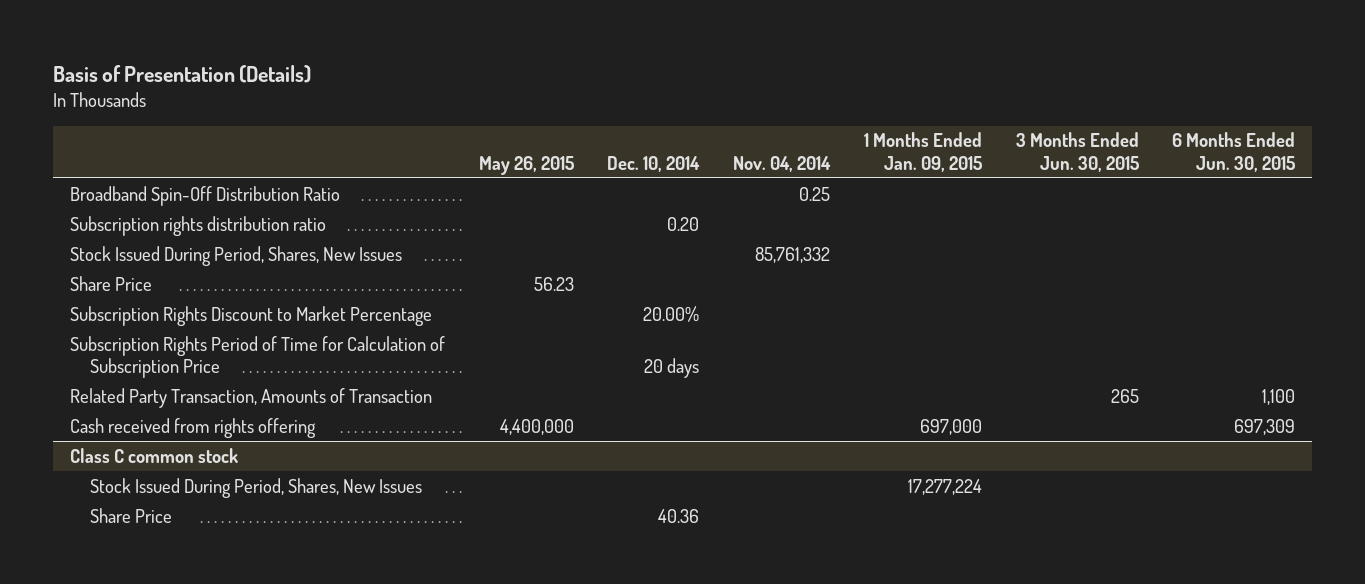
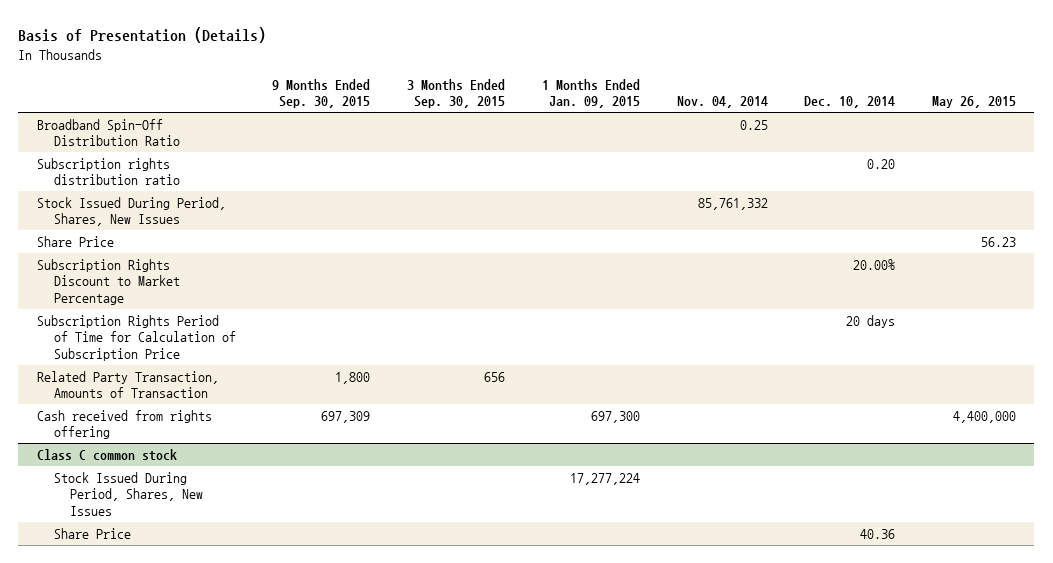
- | May 26, 2015 | Dec. 10, 2014 | Nov. 04, 2014 | 1 Months Ended Jan. 09, 2015 | 3 Months Ended Jun. 30, 2015 | 6 Months Ended Jun. 30, 2015
+ | 9 Months Ended Sep. 30, 2015 | 3 Months Ended Sep. 30, 2015 | 1 Months Ended Jan. 09, 2015 | Nov. 04, 2014 | Dec. 10, 2014 | May 26, 2015
- Cash received from rights offering | 4,400,000 | | | 697,000 | | 697,309
+ Cash received from rights offering | 697,309 | | 697,300 | | | 4,400,000

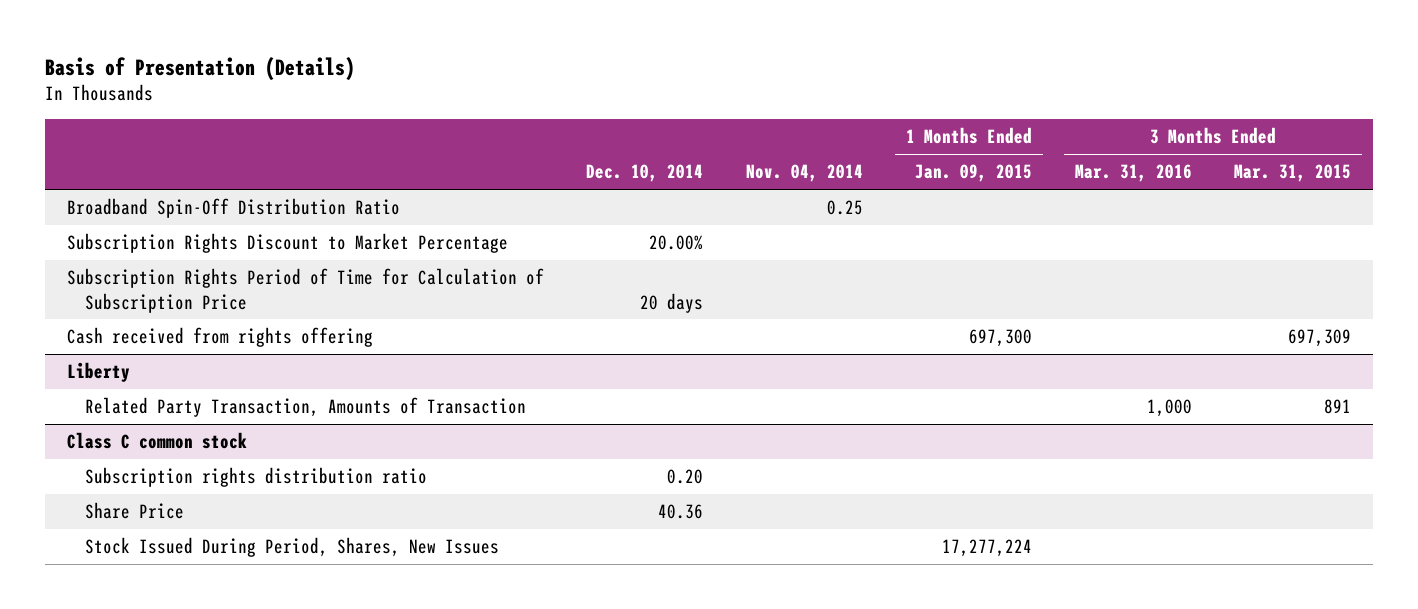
- | 9 Months Ended Sep. 30, 2015 | 3 Months Ended Sep. 30, 2015 | 1 Months Ended Jan. 09, 2015 | Nov. 04, 2014 | Dec. 10, 2014 | May 26, 2015
+ | Dec. 10, 2014 | Nov. 04, 2014 | 1 Months Ended Jan. 09, 2015 | 3 Months Ended Mar. 31, 2016 | 3 Months Ended Mar. 31, 2015
- Subscription rights distribution ratio | | | | | 0.20 |
- Stock Issued During Period, Shares, New Issues | | | | 85,761,332 | |
- Share Price | | | | | | 56.23
- Related Party Transaction, Amounts of Transaction | 1,800 | 656 | | | |
+ Liberty
+ Related Party Transaction, Amounts of Transaction | | | | 1,000 | 891
@ Class C common stock
+ Subscription rights distribution ratio | 0.20 | | | |
moved down: Stock Issued During Period, Shares, New Issues | | | 17,277,224 | |

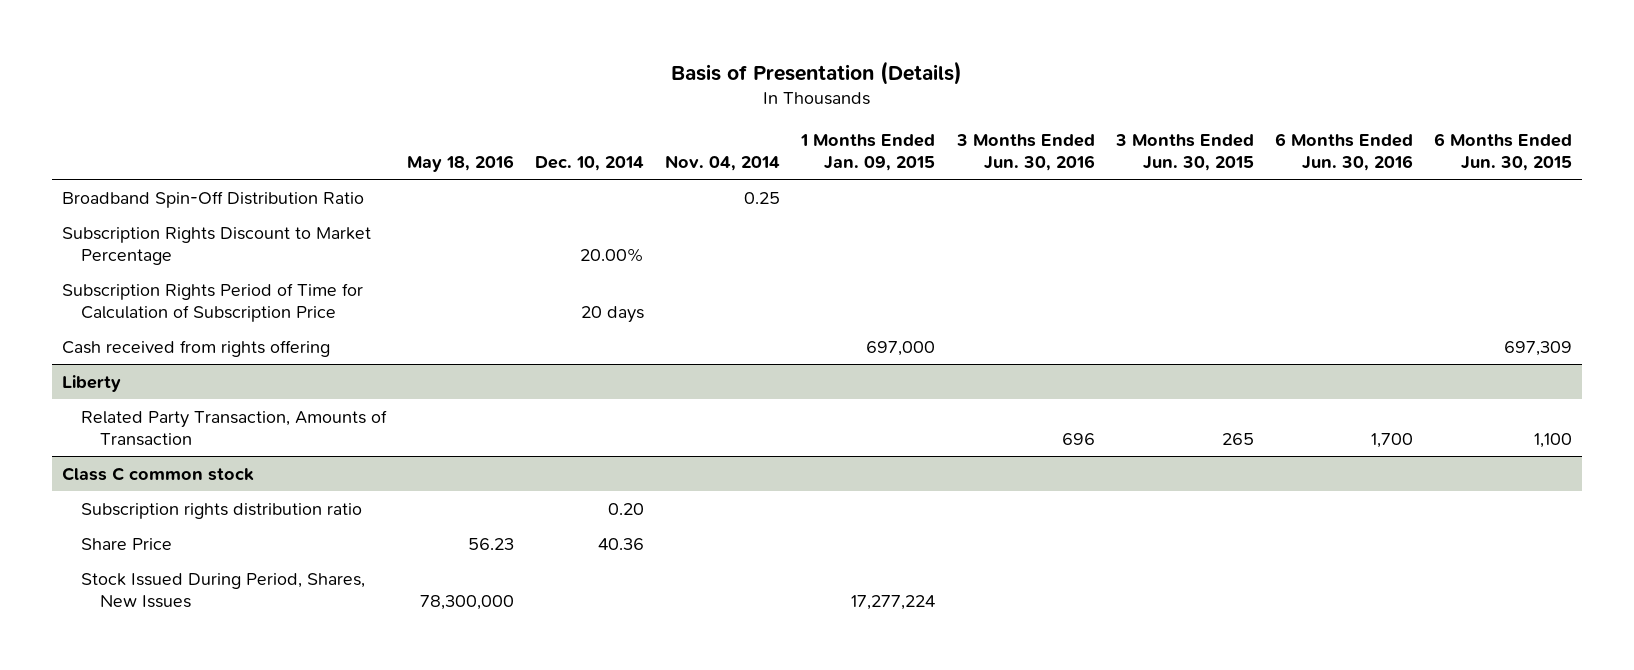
- | Dec. 10, 2014 | Nov. 04, 2014 | 1 Months Ended Jan. 09, 2015 | 3 Months Ended Mar. 31, 2016 | 3 Months Ended Mar. 31, 2015
+ | May 18, 2016 | Dec. 10, 2014 | Nov. 04, 2014 | 1 Months Ended Jan. 09, 2015 | 3 Months Ended Jun. 30, 2016 | 3 Months Ended Jun. 30, 2015 | 6 Months Ended Jun. 30, 2016 | 6 Months Ended Jun. 30, 2015
- Cash received from rights offering | | | 697,300 | | 697,309
+ Cash received from rights offering | | | | 697,000 | | | | 697,309

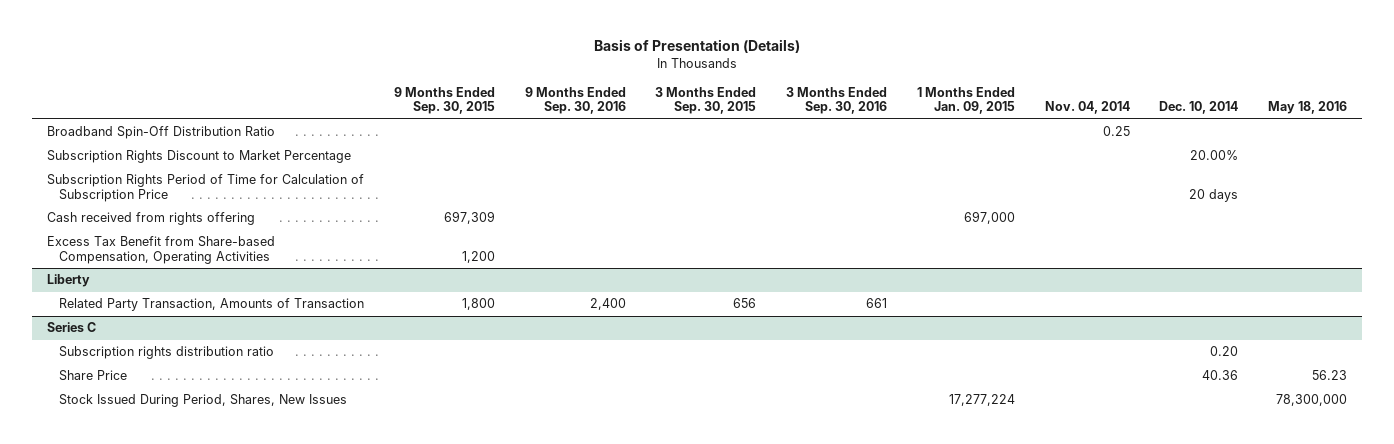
- | May 18, 2016 | Dec. 10, 2014 | Nov. 04, 2014 | 1 Months Ended Jan. 09, 2015 | 3 Months Ended Jun. 30, 2016 | 3 Months Ended Jun. 30, 2015 | 6 Months Ended Jun. 30, 2016 | 6 Months Ended Jun. 30, 2015
+ | 9 Months Ended Sep. 30, 2015 | 9 Months Ended Sep. 30, 2016 | 3 Months Ended Sep. 30, 2015 | 3 Months Ended Sep. 30, 2016 | 1 Months Ended Jan. 09, 2015 | Nov. 04, 2014 | Dec. 10, 2014 | May 18, 2016
+ Excess Tax Benefit from Share-based Compensation, Operating Activities | 1,200 | | | | | | |
- Class C common stock
+ Series C

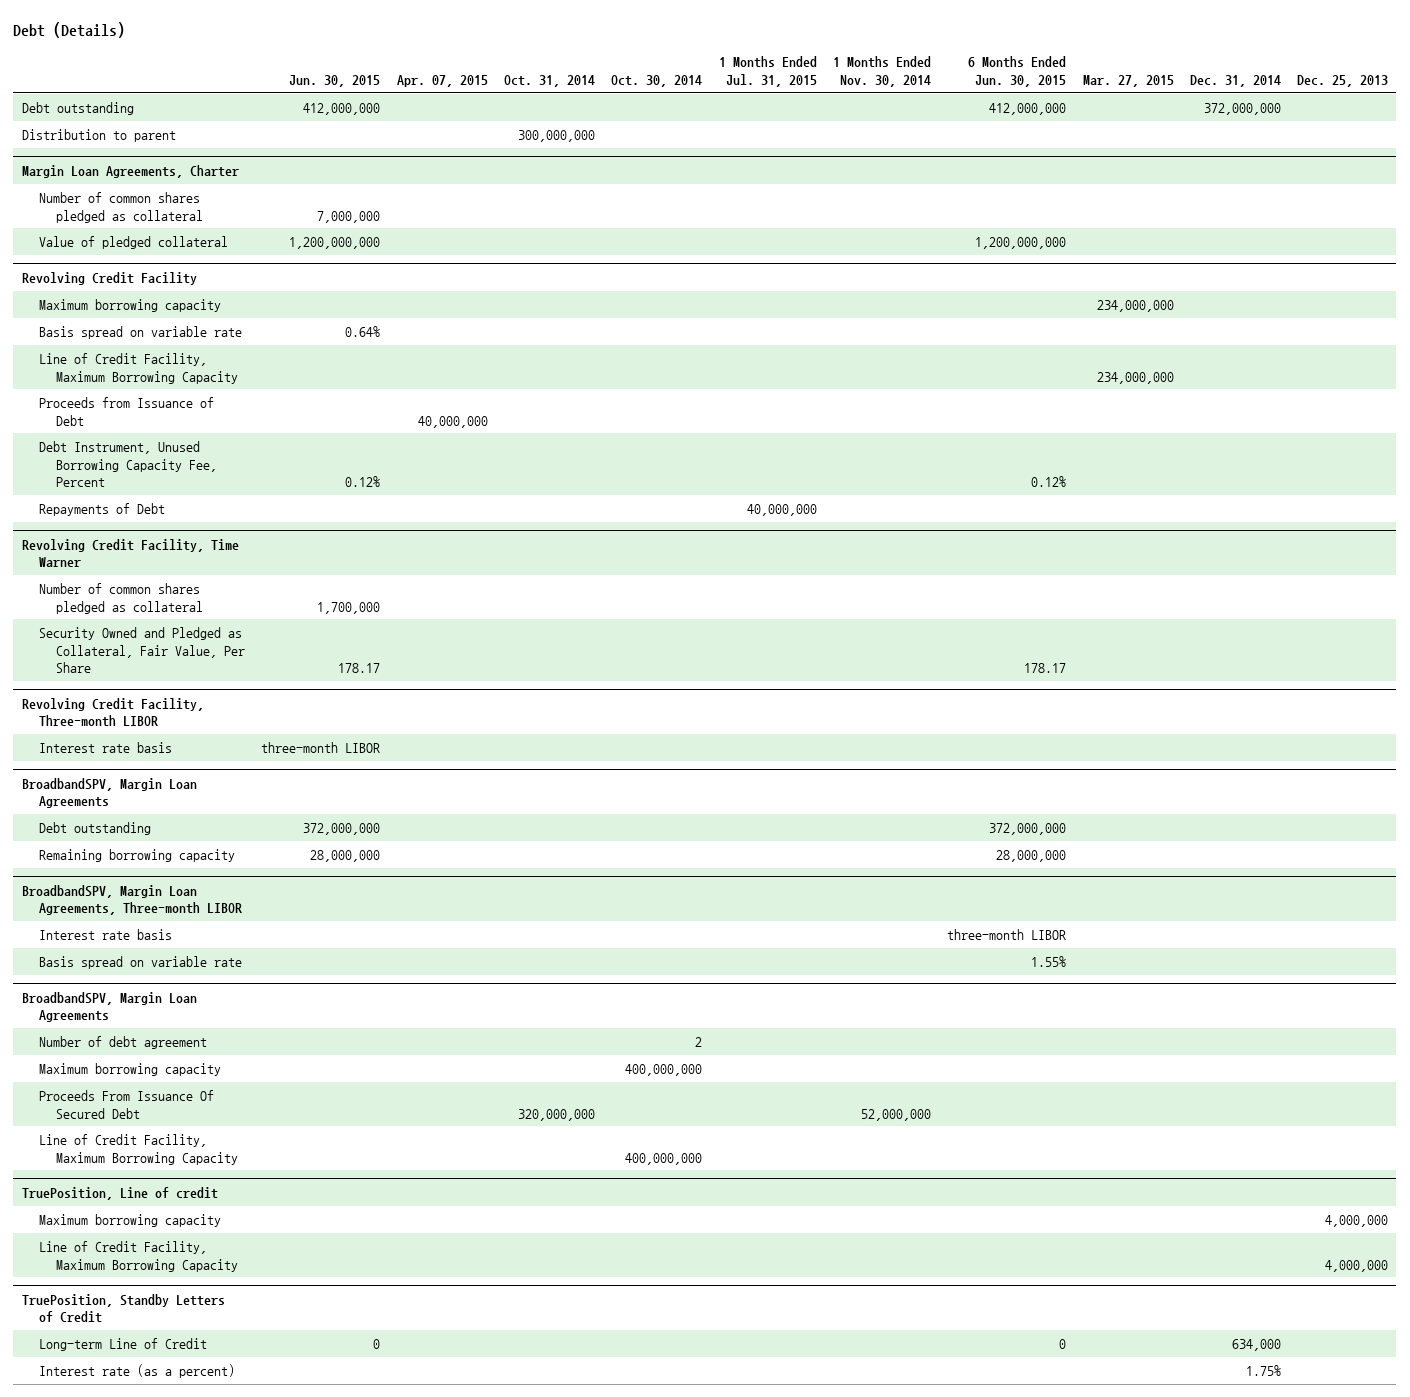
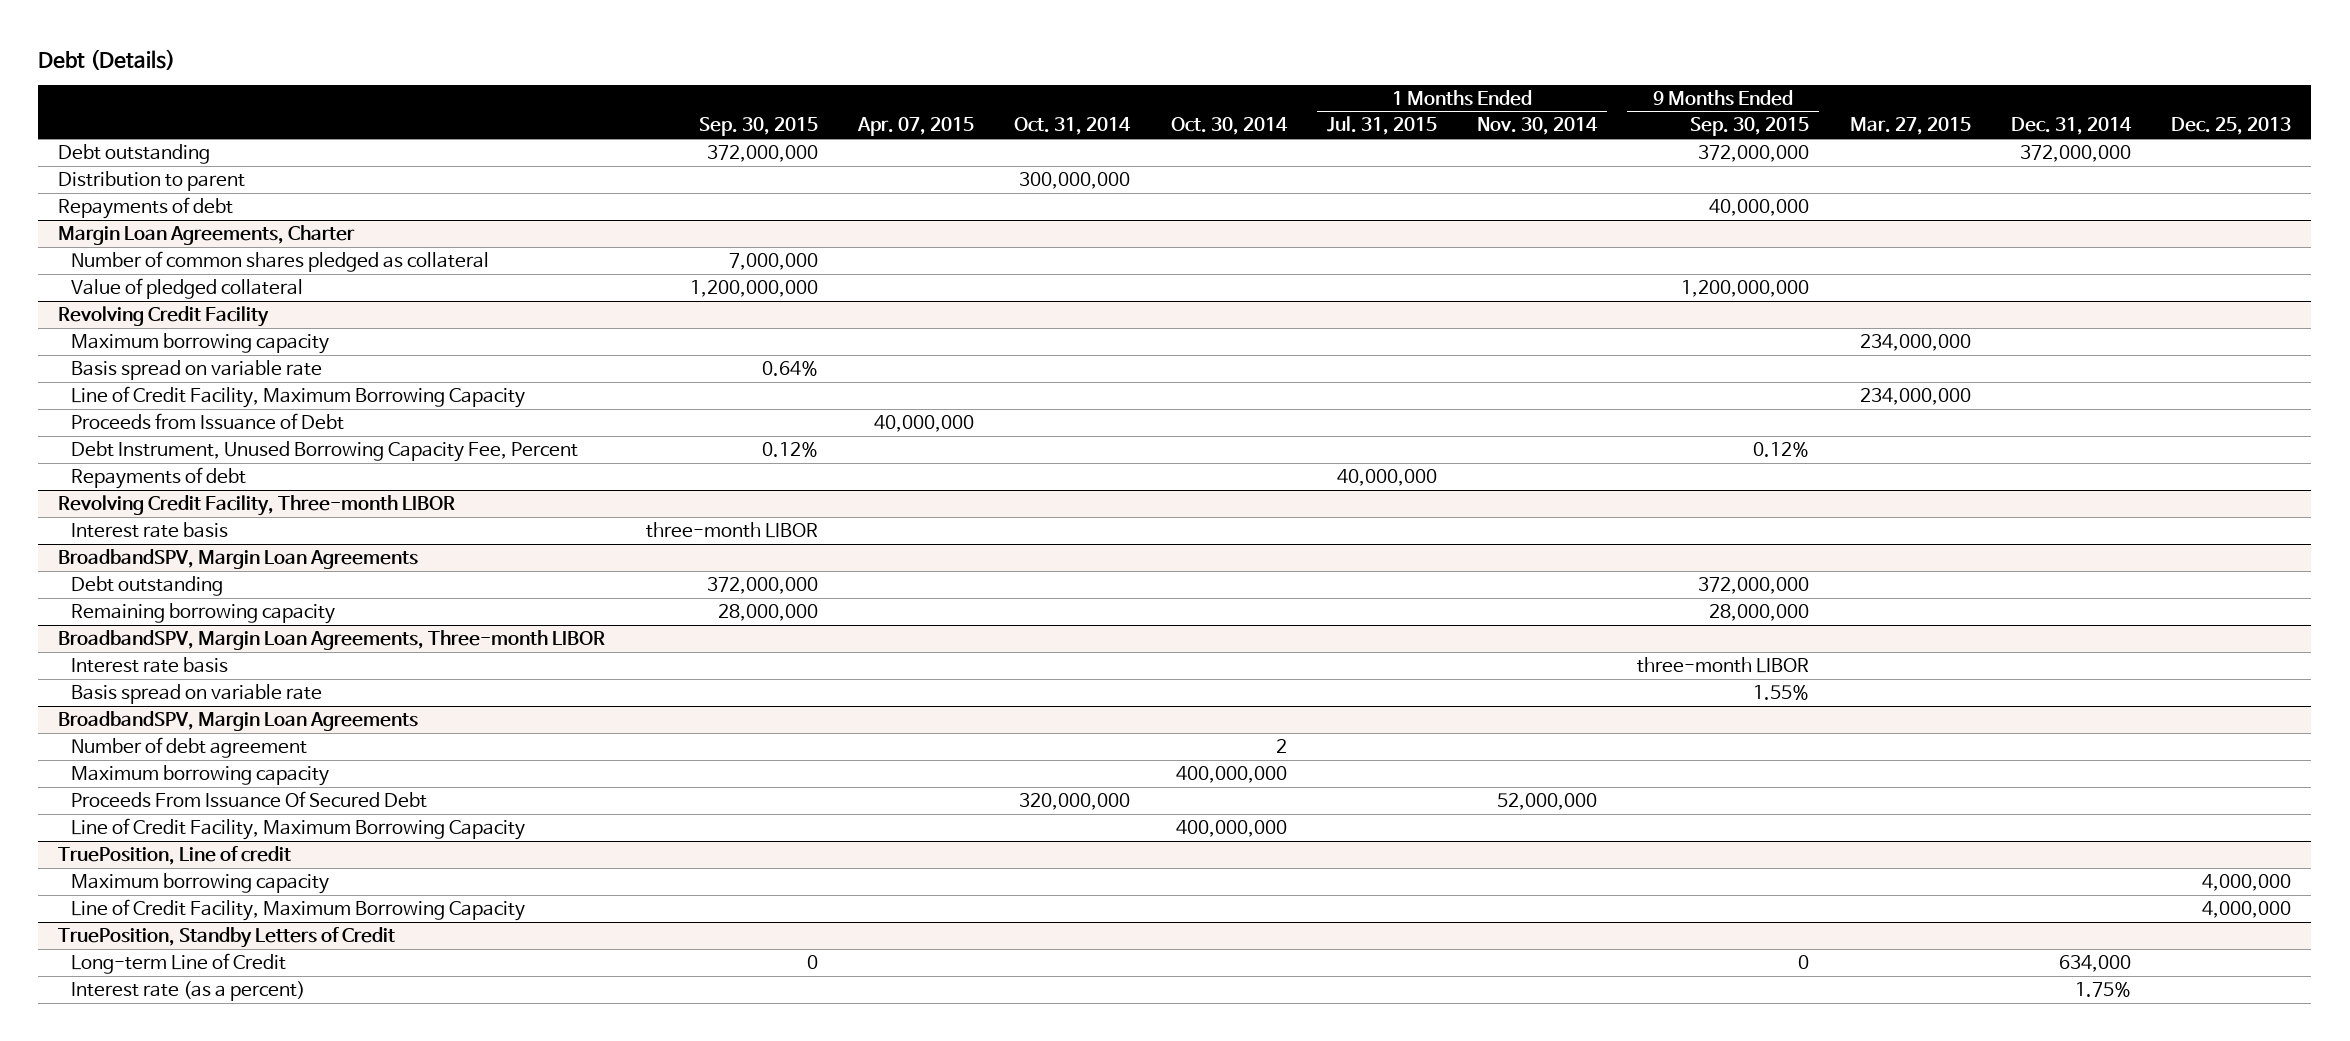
- | Jun. 30, 2015 | Apr. 07, 2015 | Oct. 31, 2014 | Oct. 30, 2014 | 1 Months Ended Jul. 31, 2015 | 1 Months Ended Nov. 30, 2014 | 6 Months Ended Jun. 30, 2015 | Mar. 27, 2015 | Dec. 31, 2014 | Dec. 25, 2013
+ | Sep. 30, 2015 | Apr. 07, 2015 | Oct. 31, 2014 | Oct. 30, 2014 | 1 Months Ended Jul. 31, 2015 | 1 Months Ended Nov. 30, 2014 | 9 Months Ended Sep. 30, 2015 | Mar. 27, 2015 | Dec. 31, 2014 | Dec. 25, 2013
+ Repayments of debt | | | | | | | 40,000,000 | | |
@ Revolving Credit Facility
- Repayments of Debt | | | | | 40,000,000 | | | | |
- Revolving Credit Facility, Time Warner
- Number of common shares pledged as collateral | 1,700,000 | | | | | | | | |
- Security Owned and Pledged as Collateral, Fair Value, Per Share | 178.17 | | | | | | 178.17 | | |
@ Revolving Credit Facility
+ Repayments of debt | | | | | 40,000,000 | | | | |

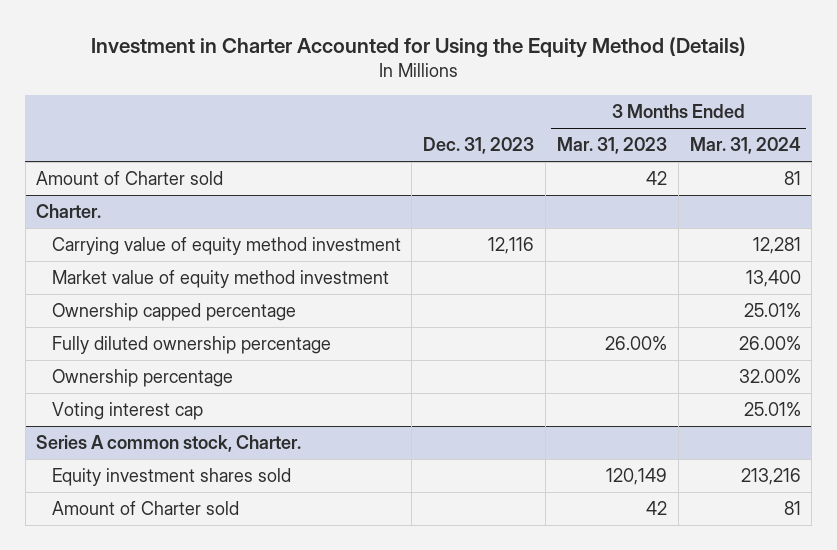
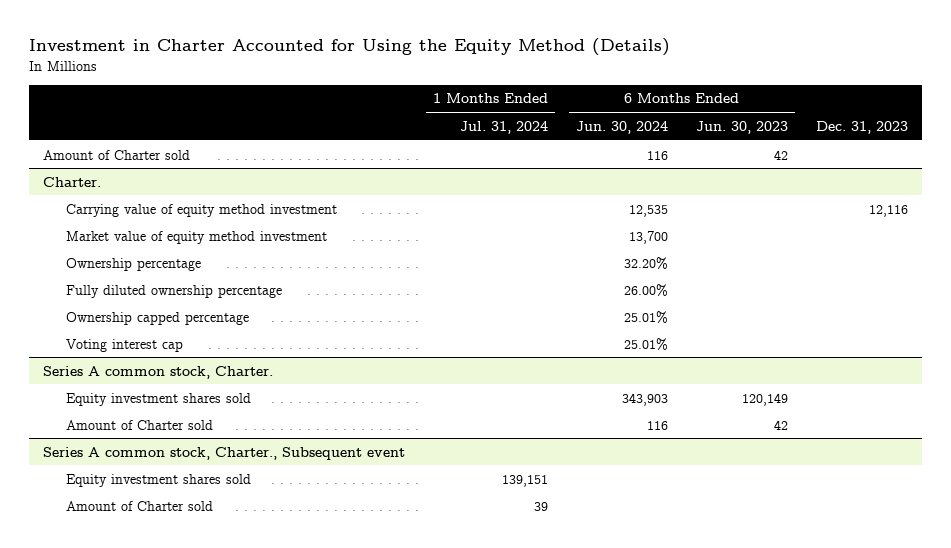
- | Dec. 31, 2023 | 3 Months Ended Mar. 31, 2023 | 3 Months Ended Mar. 31, 2024
+ | 1 Months Ended Jul. 31, 2024 | 6 Months Ended Jun. 30, 2024 | 6 Months Ended Jun. 30, 2023 | Dec. 31, 2023
@ Charter.
moved down: Fully diluted ownership percentage | | 26.00% | |
moved down: Ownership capped percentage | | 25.01% | |
+ Series A common stock, Charter., Subsequent event
+ Equity investment shares sold | 139,151 | | |
+ Amount of Charter sold | 39 | | |

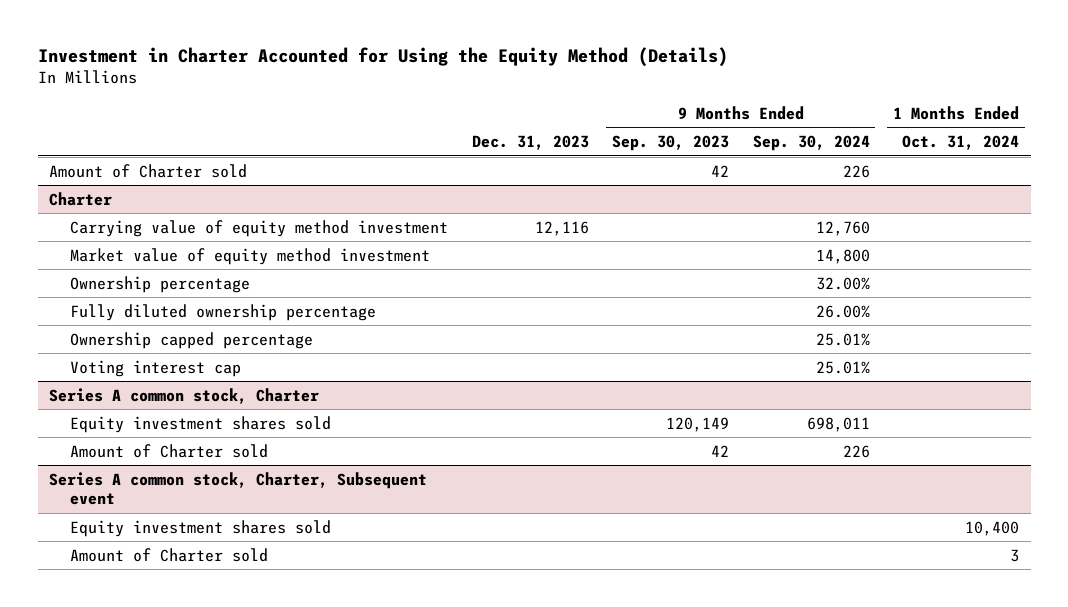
- | 1 Months Ended Jul. 31, 2024 | 6 Months Ended Jun. 30, 2024 | 6 Months Ended Jun. 30, 2023 | Dec. 31, 2023
+ | Dec. 31, 2023 | 9 Months Ended Sep. 30, 2023 | 9 Months Ended Sep. 30, 2024 | 1 Months Ended Oct. 31, 2024
- Charter.
+ Charter
- Series A common stock, Charter.
+ Series A common stock, Charter
- Series A common stock, Charter., Subsequent event
+ Series A common stock, Charter, Subsequent event

